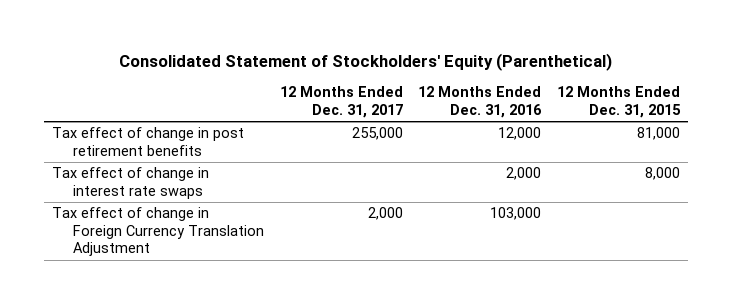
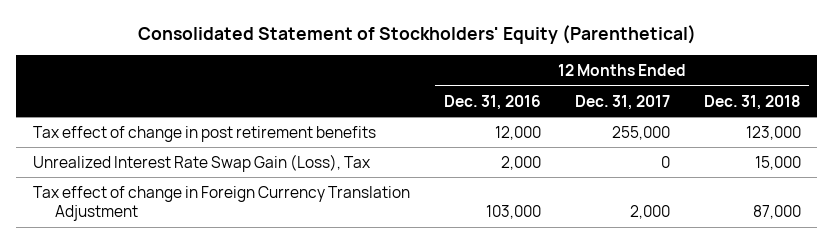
- | 12 Months Ended Dec. 31, 2017 | 12 Months Ended Dec. 31, 2016 | 12 Months Ended Dec. 31, 2015
+ | 12 Months Ended Dec. 31, 2016 | 12 Months Ended Dec. 31, 2017 | 12 Months Ended Dec. 31, 2018
- Tax effect of change in interest rate swaps | | 2,000 | 8,000
+ Unrealized Interest Rate Swap Gain (Loss), Tax | 2,000 | 0 | 15,000

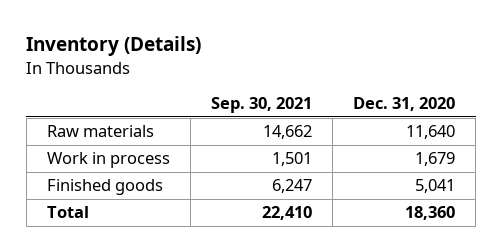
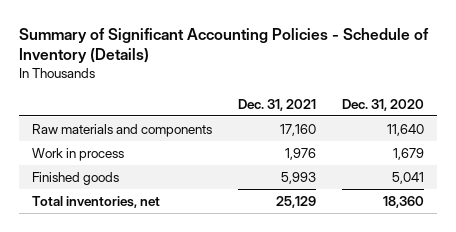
- Inventory (Details)
+ Summary of Significant Accounting Policies - Schedule of Inventory (Details)
- | Sep. 30, 2021 | Dec. 31, 2020
+ | Dec. 31, 2021 | Dec. 31, 2020
- Raw materials | 14,662 | 11,640
+ Raw materials and components | 17,160 | 11,640
- Total | 22,410 | 18,360
+ Total inventories, net | 25,129 | 18,360

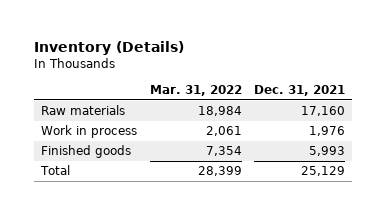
- Summary of Significant Accounting Policies - Schedule of Inventory (Details)
+ Inventory (Details)
- | Dec. 31, 2021 | Dec. 31, 2020
+ | Mar. 31, 2022 | Dec. 31, 2021
- Raw materials and components | 17,160 | 11,640
+ Raw materials | 18,984 | 17,160
- Total inventories, net | 25,129 | 18,360
+ Total | 28,399 | 25,129

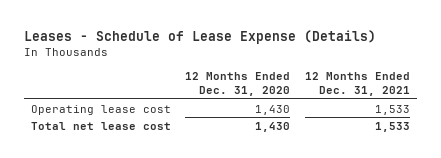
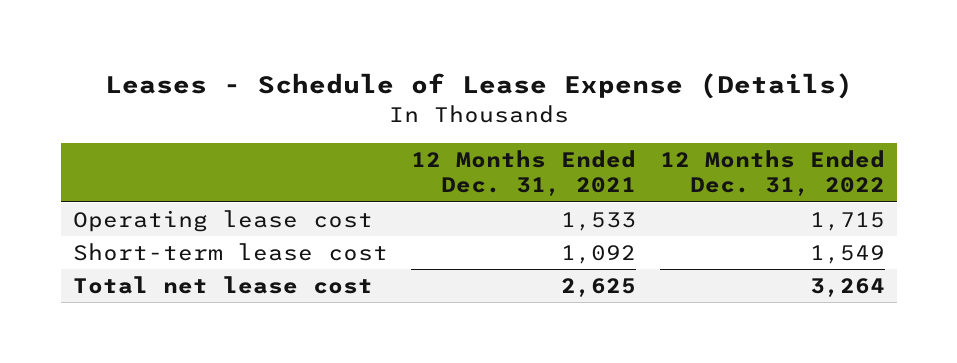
- | 12 Months Ended Dec. 31, 2020 | 12 Months Ended Dec. 31, 2021
+ | 12 Months Ended Dec. 31, 2021 | 12 Months Ended Dec. 31, 2022
- Total net lease cost | 1,430 | 1,533
+ Short-term lease cost | 1,092 | 1,549
+ Total net lease cost | 2,625 | 3,264

